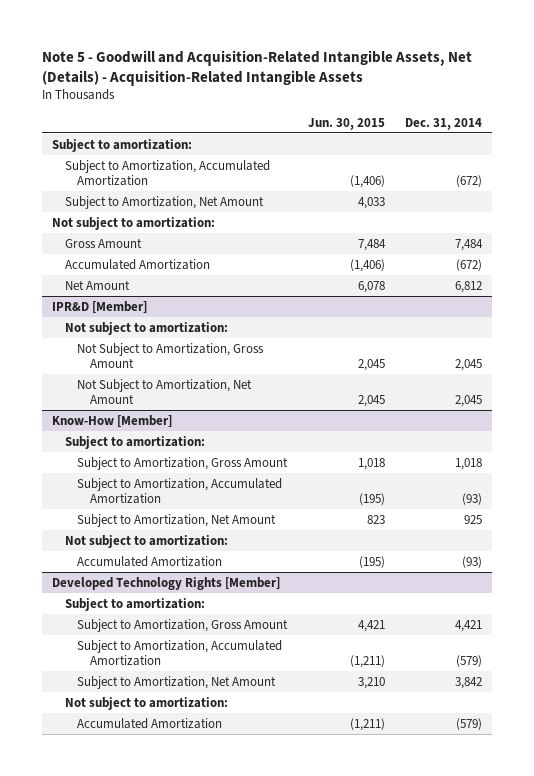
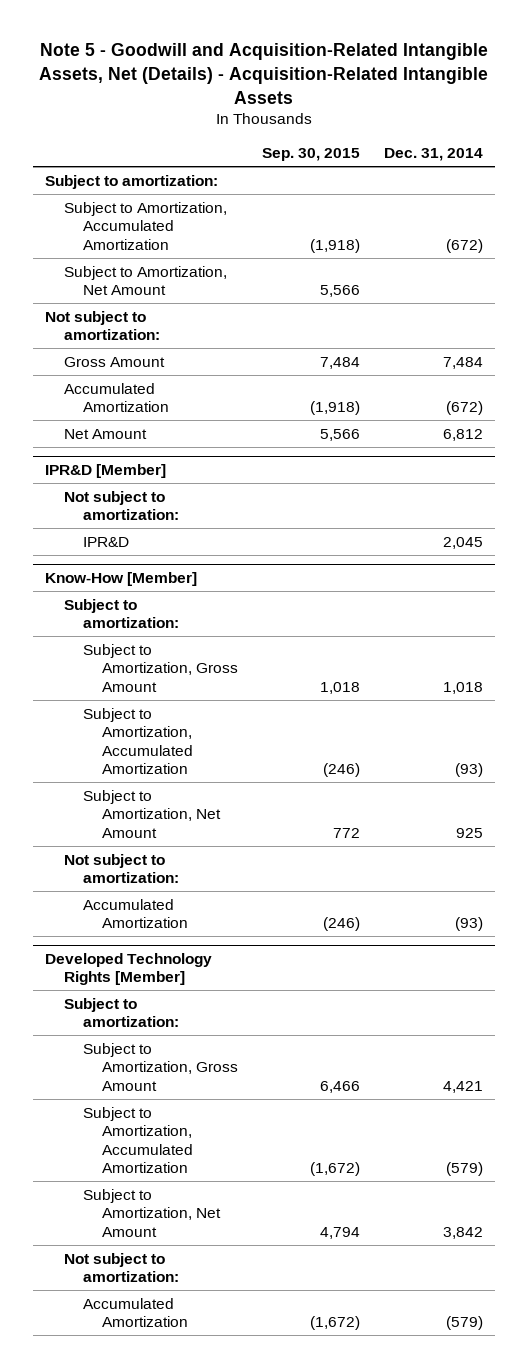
- | Jun. 30, 2015 | Dec. 31, 2014
+ | Sep. 30, 2015 | Dec. 31, 2014
@ IPR&D [Member]
- Not Subject to Amortization, Gross Amount | 2,045 | 2,045
- Not Subject to Amortization, Net Amount | 2,045 | 2,045
+ IPR&D | | 2,045

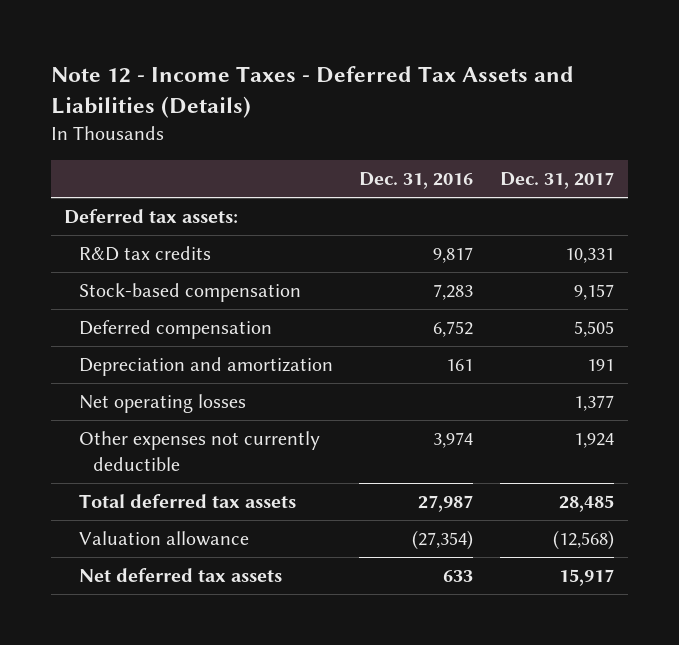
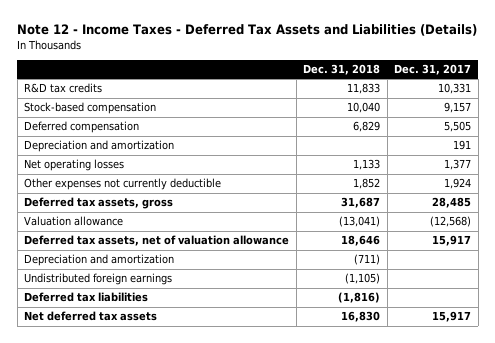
- | Dec. 31, 2016 | Dec. 31, 2017
+ | Dec. 31, 2018 | Dec. 31, 2017
- Deferred tax assets:
- Total deferred tax assets | 27,987 | 28,485
+ Deferred tax assets, gross | 31,687 | 28,485
+ Deferred tax assets, net of valuation allowance | 18,646 | 15,917
+ Depreciation and amortization | (711) |
+ Undistributed foreign earnings | (1,105) |
+ Deferred tax liabilities | (1,816) |

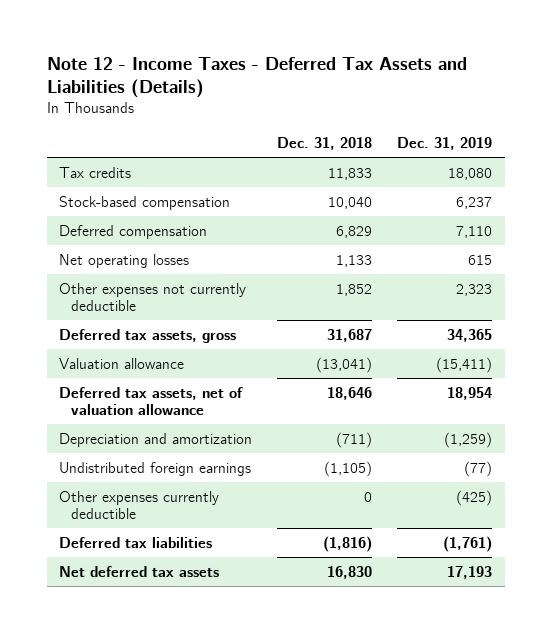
- | Dec. 31, 2018 | Dec. 31, 2017
+ | Dec. 31, 2018 | Dec. 31, 2019
- R&D tax credits | 11,833 | 10,331
+ Tax credits | 11,833 | 18,080
- Depreciation and amortization | | 191
+ Other expenses currently deductible | 0 | (425)

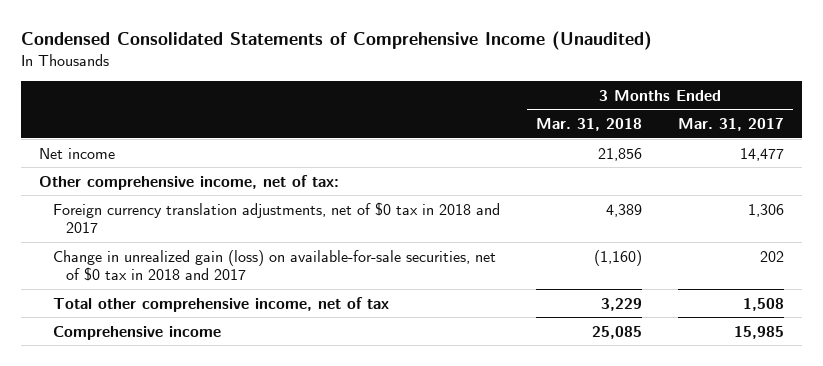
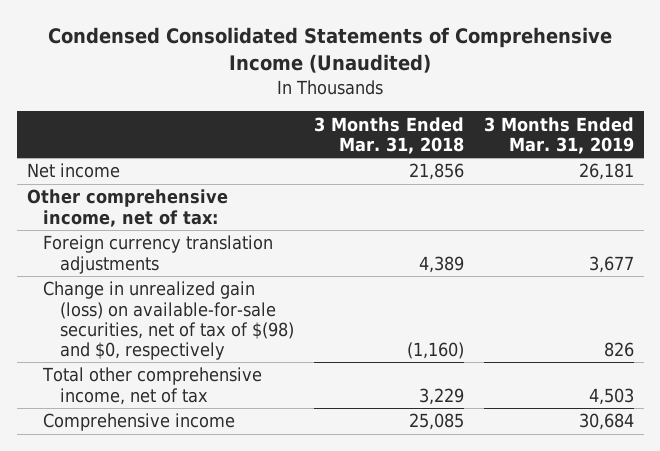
- | 3 Months Ended Mar. 31, 2018 | 3 Months Ended Mar. 31, 2017
+ | 3 Months Ended Mar. 31, 2018 | 3 Months Ended Mar. 31, 2019
- Foreign currency translation adjustments, net of $0 tax in 2018 and 2017 | 4,389 | 1,306
- Change in unrealized gain (loss) on available-for-sale securities, net of $0 tax in 2018 and 2017 | (1,160) | 202
+ Foreign currency translation adjustments | 4,389 | 3,677
+ Change in unrealized gain (loss) on available-for-sale securities, net of tax of $(98) and $0, respectively | (1,160) | 826

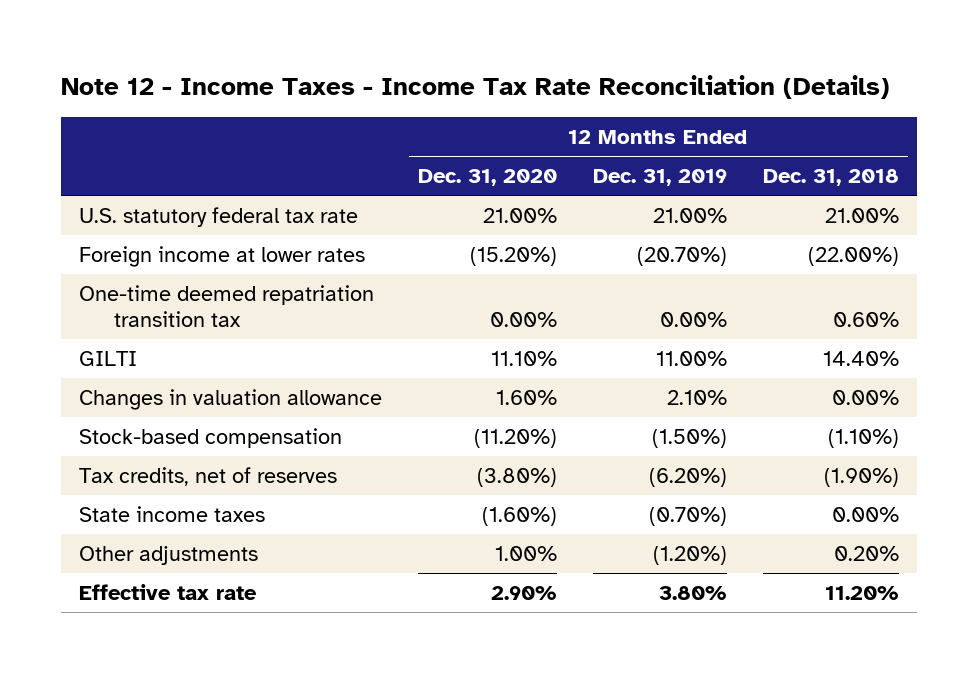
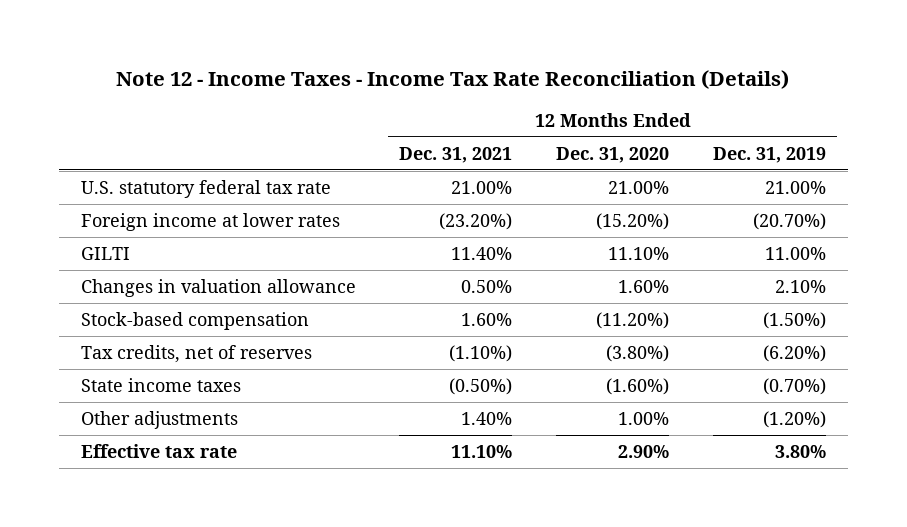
- | 12 Months Ended Dec. 31, 2020 | 12 Months Ended Dec. 31, 2019 | 12 Months Ended Dec. 31, 2018
+ | 12 Months Ended Dec. 31, 2021 | 12 Months Ended Dec. 31, 2020 | 12 Months Ended Dec. 31, 2019
- One-time deemed repatriation transition tax | 0.00% | 0.00% | 0.60%

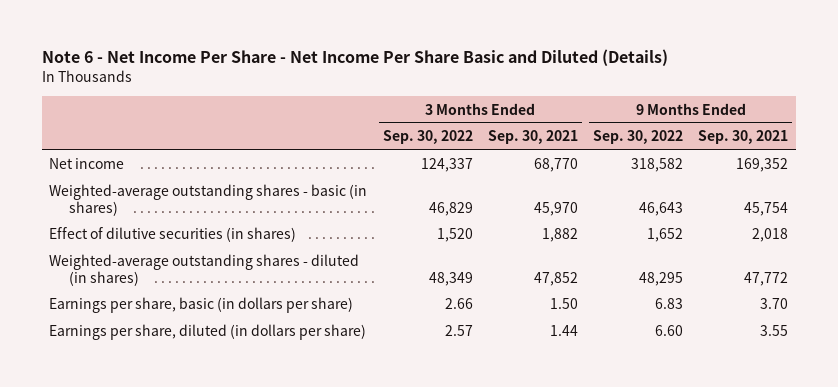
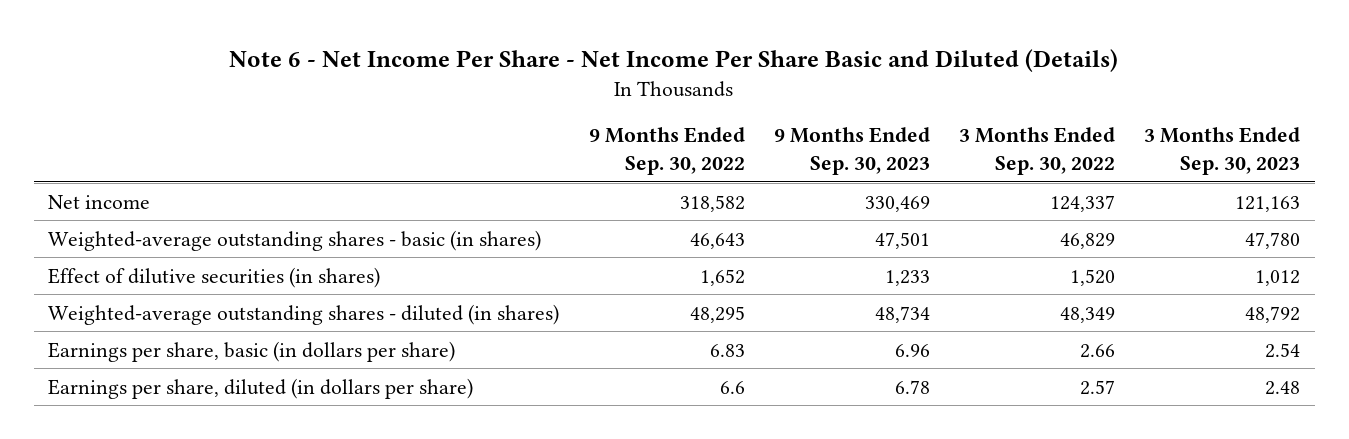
- | 3 Months Ended Sep. 30, 2022 | 3 Months Ended Sep. 30, 2021 | 9 Months Ended Sep. 30, 2022 | 9 Months Ended Sep. 30, 2021
+ | 9 Months Ended Sep. 30, 2022 | 9 Months Ended Sep. 30, 2023 | 3 Months Ended Sep. 30, 2022 | 3 Months Ended Sep. 30, 2023
- Earnings per share, diluted (in dollars per share) | 2.57 | 1.44 | 6.60 | 3.55
+ Earnings per share, diluted (in dollars per share) | 6.6 | 6.78 | 2.57 | 2.48

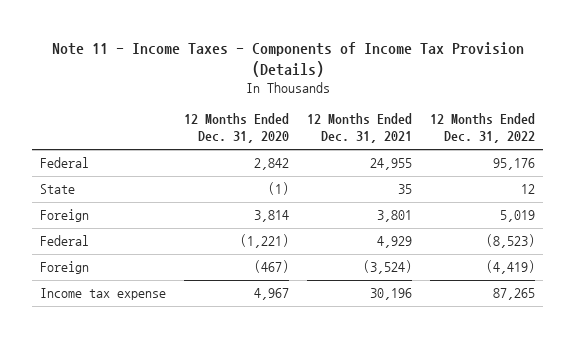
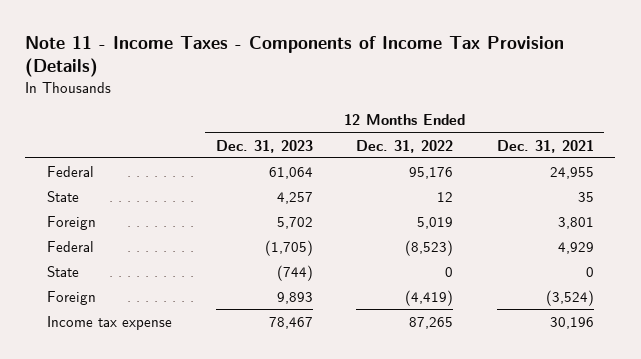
- | 12 Months Ended Dec. 31, 2020 | 12 Months Ended Dec. 31, 2021 | 12 Months Ended Dec. 31, 2022
+ | 12 Months Ended Dec. 31, 2023 | 12 Months Ended Dec. 31, 2022 | 12 Months Ended Dec. 31, 2021
+ State | (744) | 0 | 0

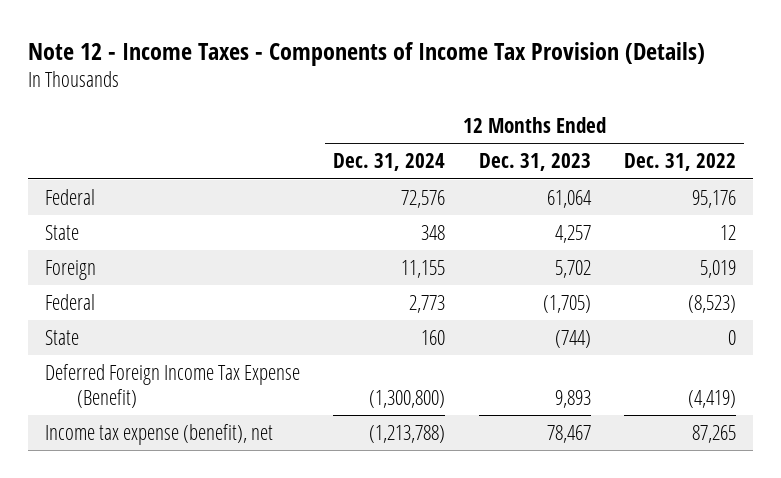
- Note 11 - Income Taxes - Components of Income Tax Provision (Details)
+ Note 12 - Income Taxes - Components of Income Tax Provision (Details)
- | 12 Months Ended Dec. 31, 2023 | 12 Months Ended Dec. 31, 2022 | 12 Months Ended Dec. 31, 2021
+ | 12 Months Ended Dec. 31, 2024 | 12 Months Ended Dec. 31, 2023 | 12 Months Ended Dec. 31, 2022
- Foreign | 9,893 | (4,419) | (3,524)
- Income tax expense | 78,467 | 87,265 | 30,196
+ Deferred Foreign Income Tax Expense (Benefit) | (1,300,800) | 9,893 | (4,419)
+ Income tax expense (benefit), net | (1,213,788) | 78,467 | 87,265

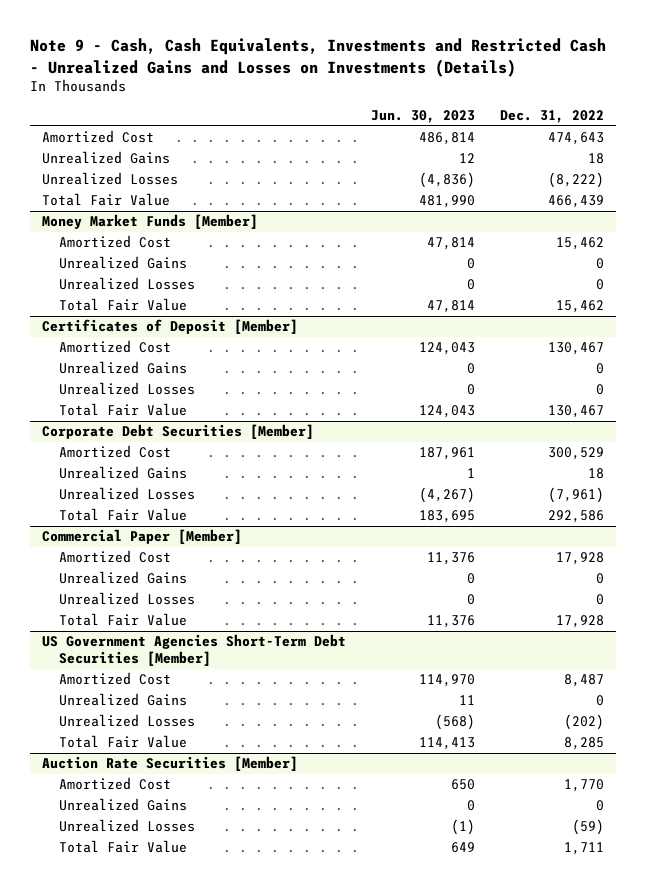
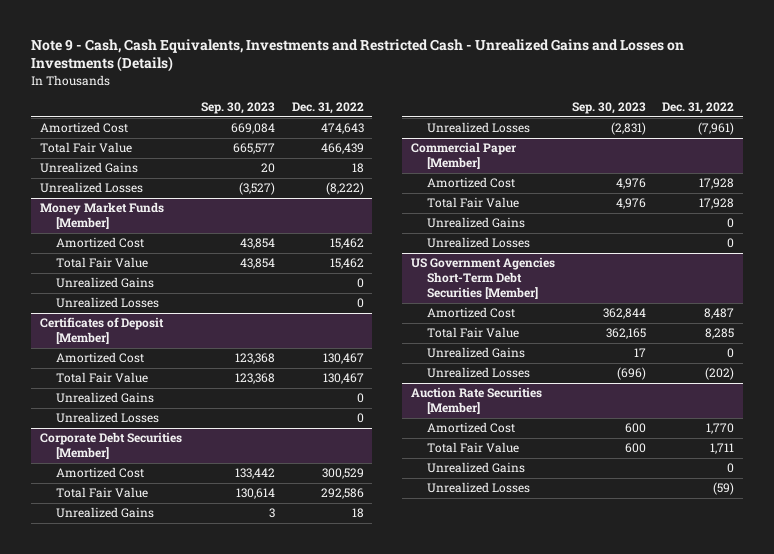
- | Jun. 30, 2023 | Dec. 31, 2022
+ | Sep. 30, 2023 | Dec. 31, 2022
moved up: Total Fair Value | 665,577 | 466,439
@ Money Market Funds [Member]
moved up: Total Fair Value | 43,854 | 15,462
@ Certificates of Deposit [Member]
moved up: Total Fair Value | 123,368 | 130,467
@ Corporate Debt Securities [Member]
moved up: Total Fair Value | 130,614 | 292,586
@ Commercial Paper [Member]
moved up: Total Fair Value | 4,976 | 17,928
@ US Government Agencies Short-Term Debt Securities [Member]
moved up: Total Fair Value | 362,165 | 8,285
@ Auction Rate Securities [Member]
moved up: Total Fair Value | 600 | 1,711

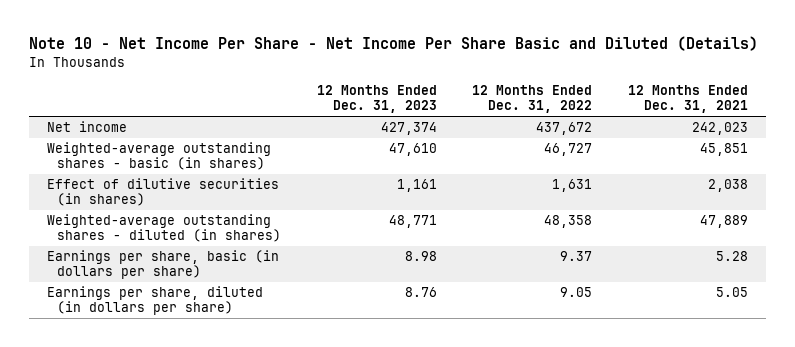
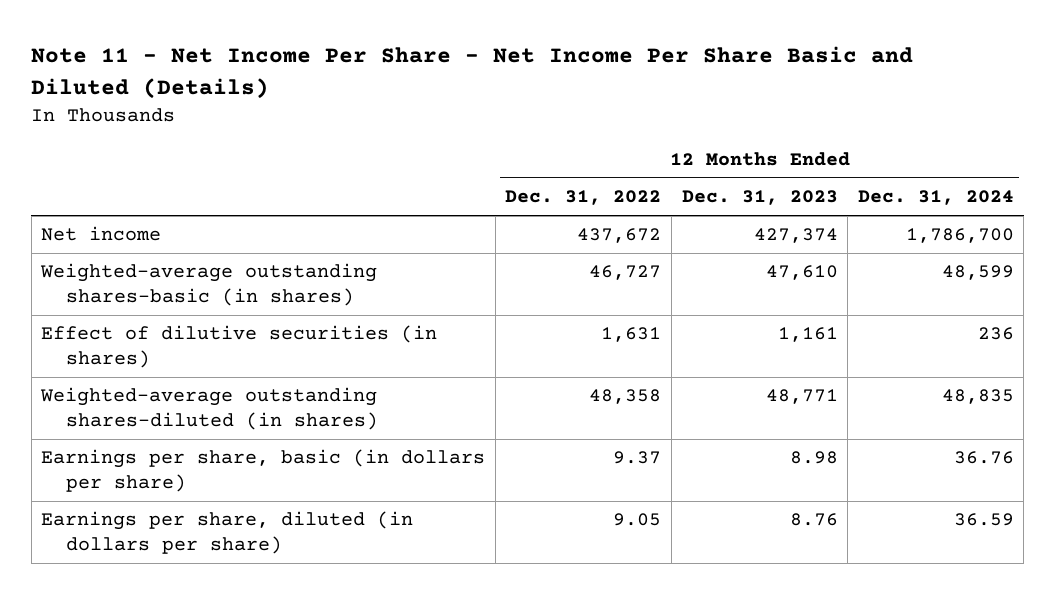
- Note 10 - Net Income Per Share - Net Income Per Share Basic and Diluted (Details)
+ Note 11 - Net Income Per Share - Net Income Per Share Basic and Diluted (Details)
- | 12 Months Ended Dec. 31, 2023 | 12 Months Ended Dec. 31, 2022 | 12 Months Ended Dec. 31, 2021
+ | 12 Months Ended Dec. 31, 2022 | 12 Months Ended Dec. 31, 2023 | 12 Months Ended Dec. 31, 2024
- Weighted-average outstanding shares - basic (in shares) | 47,610 | 46,727 | 45,851
+ Weighted-average outstanding shares-basic (in shares) | 46,727 | 47,610 | 48,599
- Weighted-average outstanding shares - diluted (in shares) | 48,771 | 48,358 | 47,889
+ Weighted-average outstanding shares-diluted (in shares) | 48,358 | 48,771 | 48,835

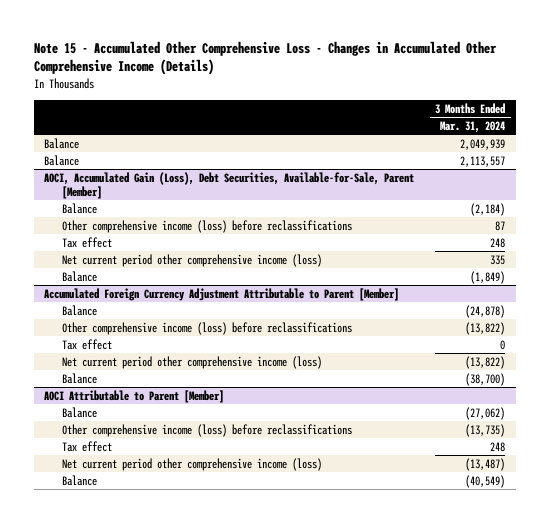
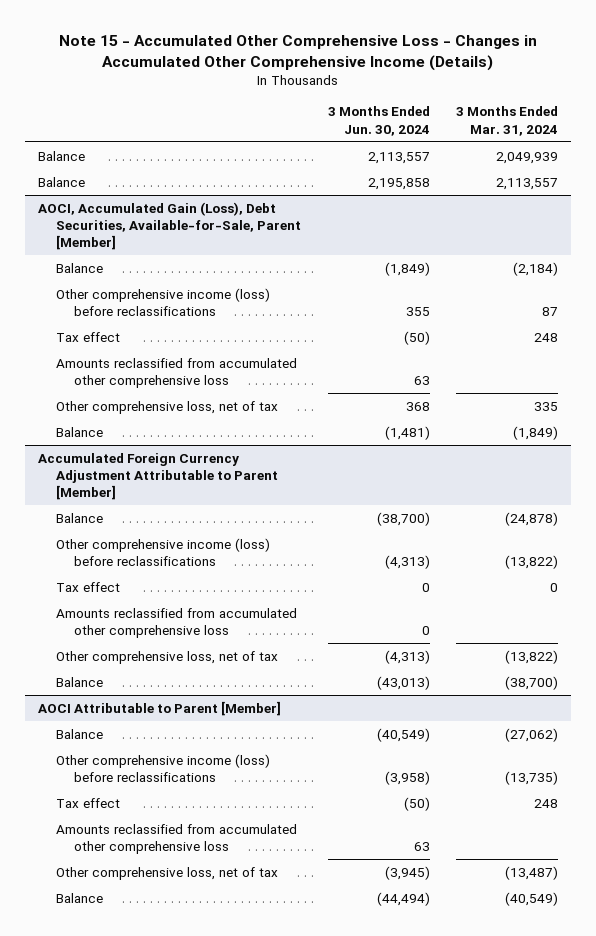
- | 3 Months Ended Mar. 31, 2024
+ | 3 Months Ended Jun. 30, 2024 | 3 Months Ended Mar. 31, 2024
@ AOCI, Accumulated Gain (Loss), Debt Securities, Available-for-Sale, Parent [Member]
- Net current period other comprehensive income (loss) | 335
+ Amounts reclassified from accumulated other comprehensive loss | 63 |
+ Other comprehensive loss, net of tax | 368 | 335
@ Accumulated Foreign Currency Adjustment Attributable to Parent [Member]
- Net current period other comprehensive income (loss) | (13,822)
+ Amounts reclassified from accumulated other comprehensive loss | 0 |
+ Other comprehensive loss, net of tax | (4,313) | (13,822)
@ AOCI Attributable to Parent [Member]
- Net current period other comprehensive income (loss) | (13,487)
+ Amounts reclassified from accumulated other comprehensive loss | 63 |
+ Other comprehensive loss, net of tax | (3,945) | (13,487)

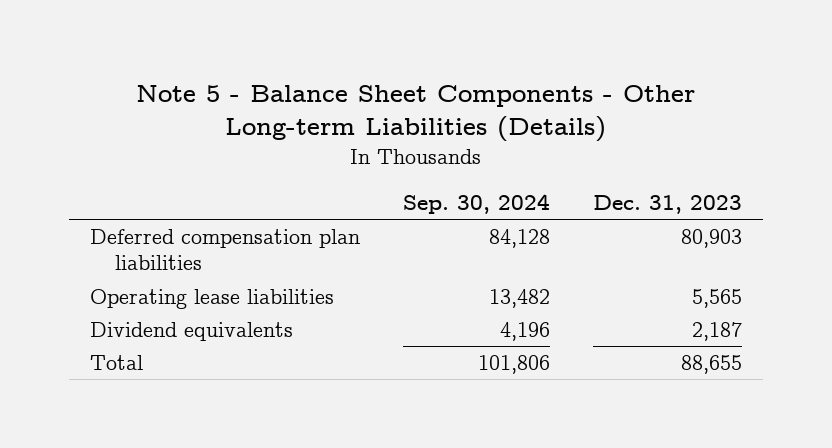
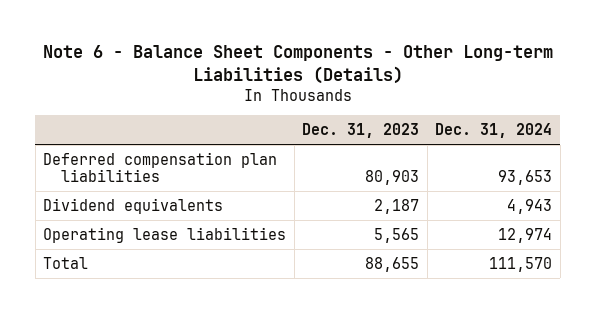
- Note 5 - Balance Sheet Components - Other Long-term Liabilities (Details)
+ Note 6 - Balance Sheet Components - Other Long-term Liabilities (Details)
- | Sep. 30, 2024 | Dec. 31, 2023
+ | Dec. 31, 2023 | Dec. 31, 2024
moved down: Operating lease liabilities | 5,565 | 12,974

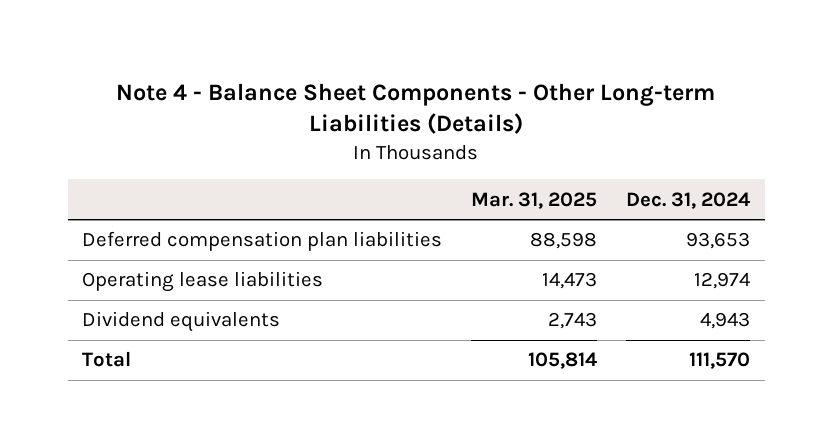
- Note 6 - Balance Sheet Components - Other Long-term Liabilities (Details)
+ Note 4 - Balance Sheet Components - Other Long-term Liabilities (Details)
- | Dec. 31, 2023 | Dec. 31, 2024
+ | Mar. 31, 2025 | Dec. 31, 2024
moved down: Dividend equivalents | 2,743 | 4,943

